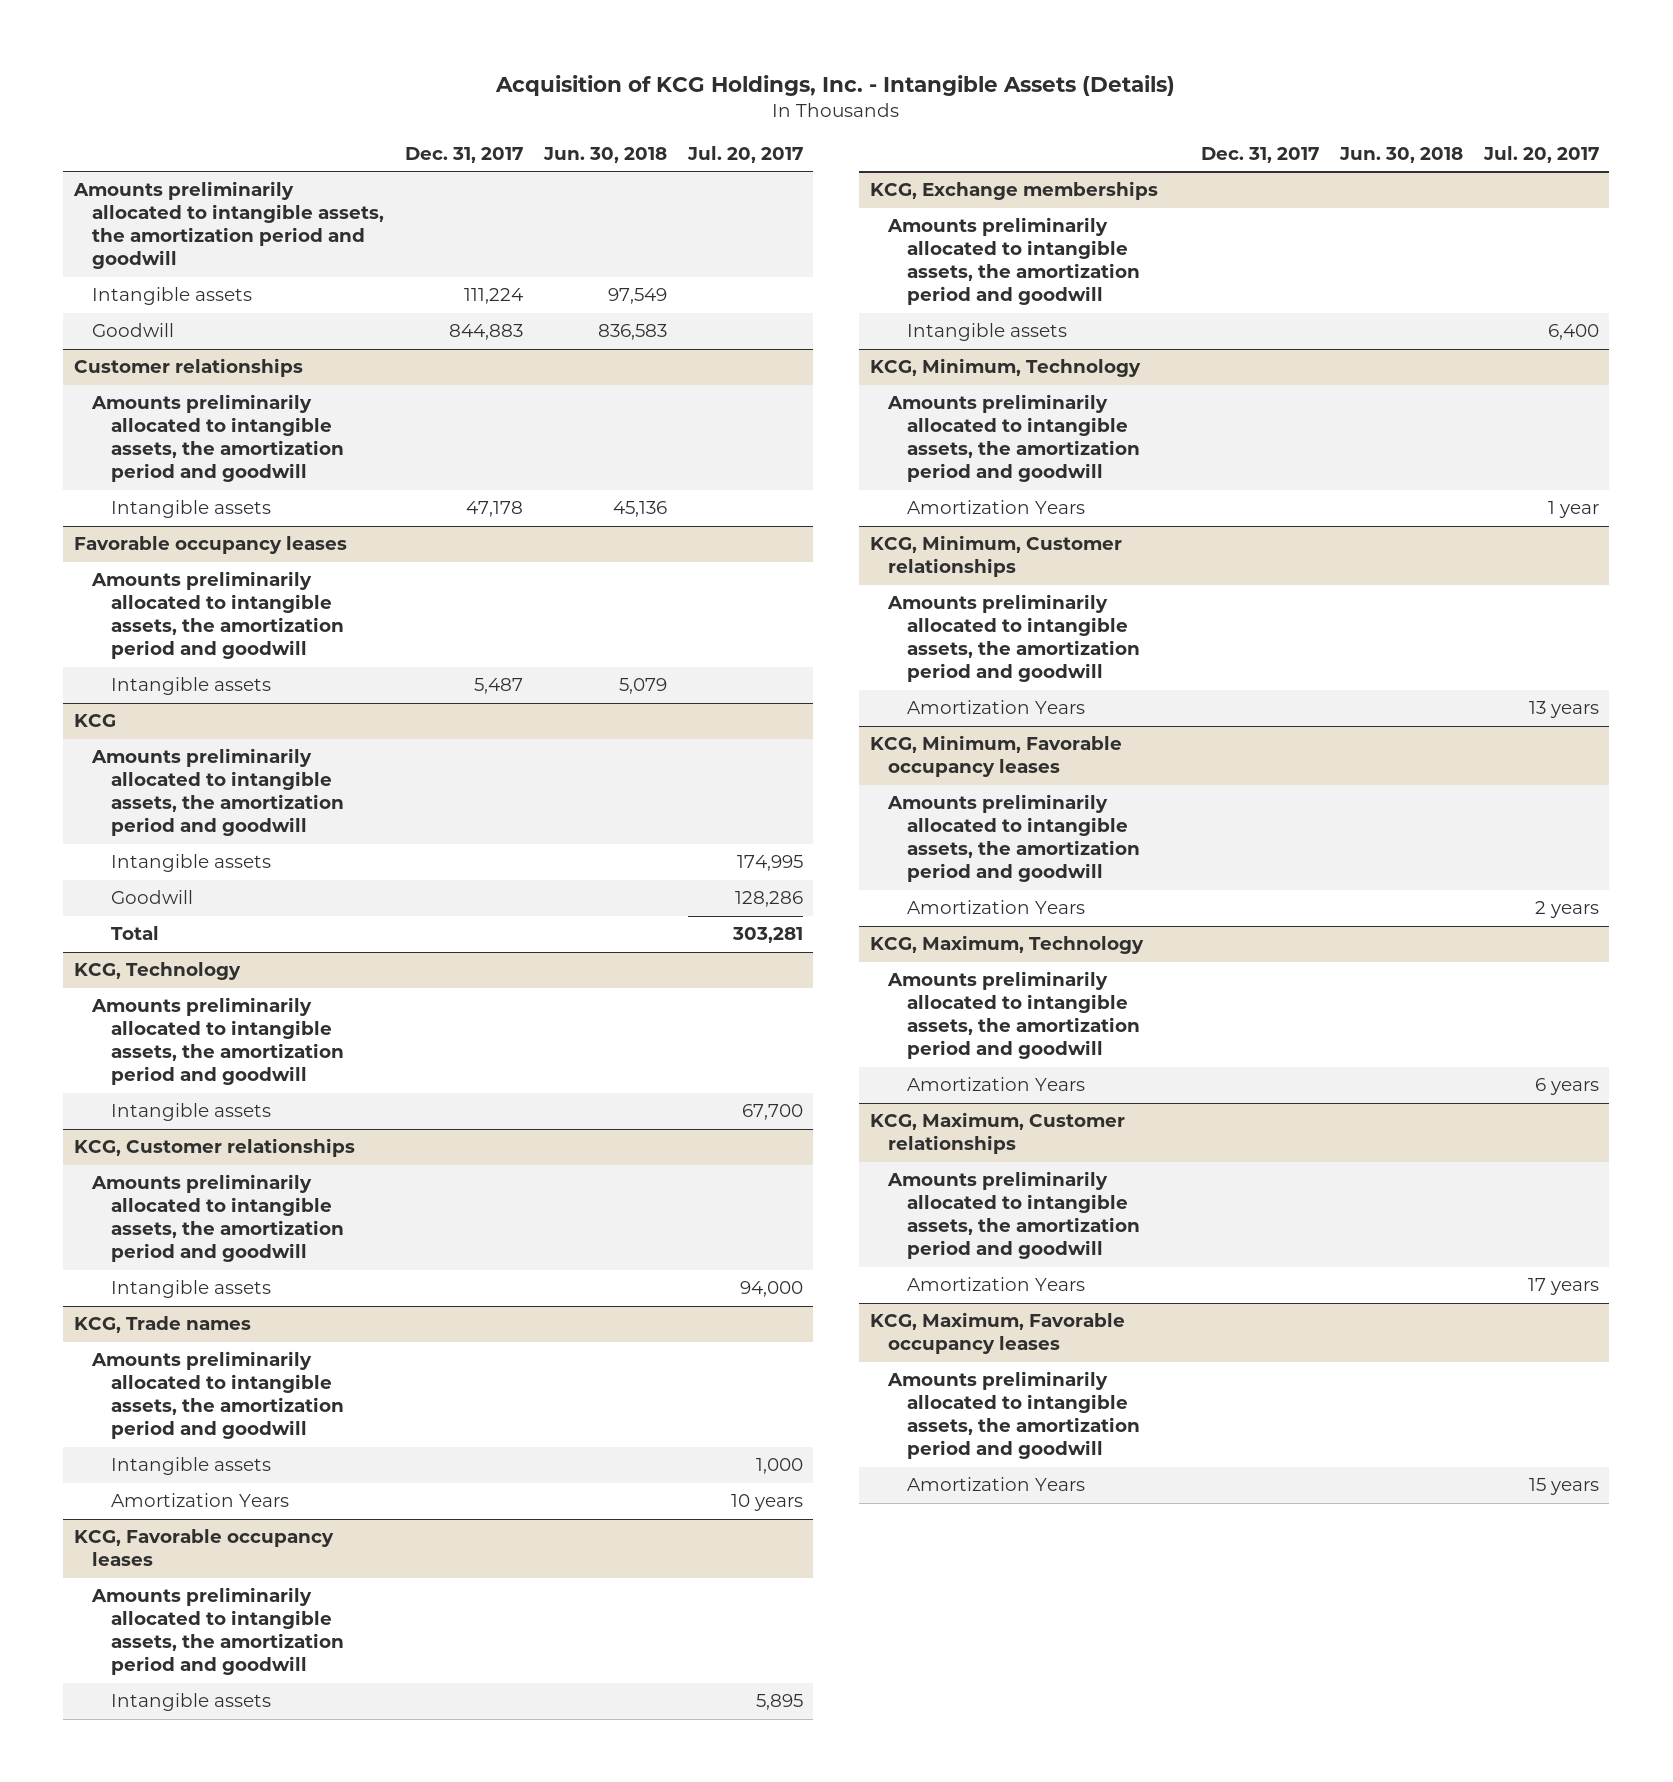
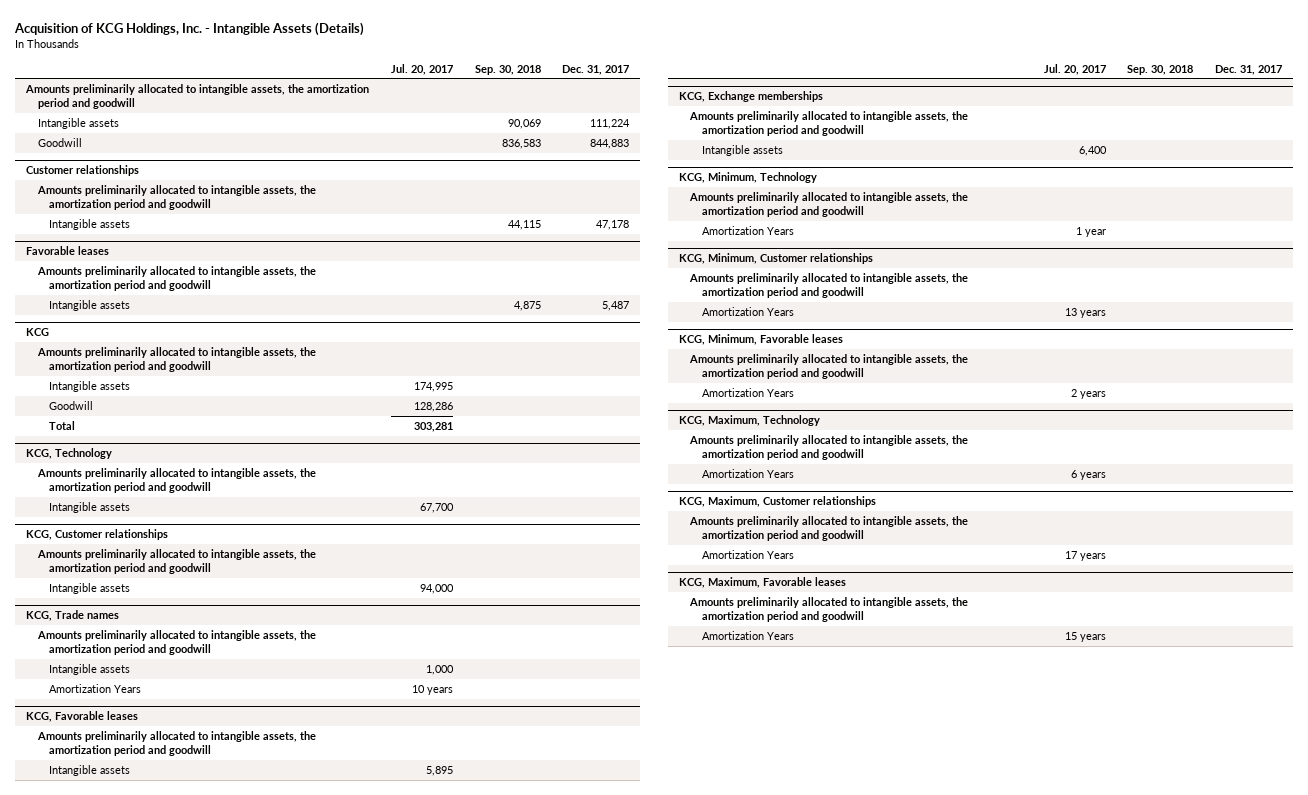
- | Dec. 31, 2017 | Jun. 30, 2018 | Jul. 20, 2017
+ | Jul. 20, 2017 | Sep. 30, 2018 | Dec. 31, 2017
- Favorable occupancy leases
+ Favorable leases
- KCG, Favorable occupancy leases
+ KCG, Favorable leases
- KCG, Minimum, Favorable occupancy leases
+ KCG, Minimum, Favorable leases
- KCG, Maximum, Favorable occupancy leases
+ KCG, Maximum, Favorable leases

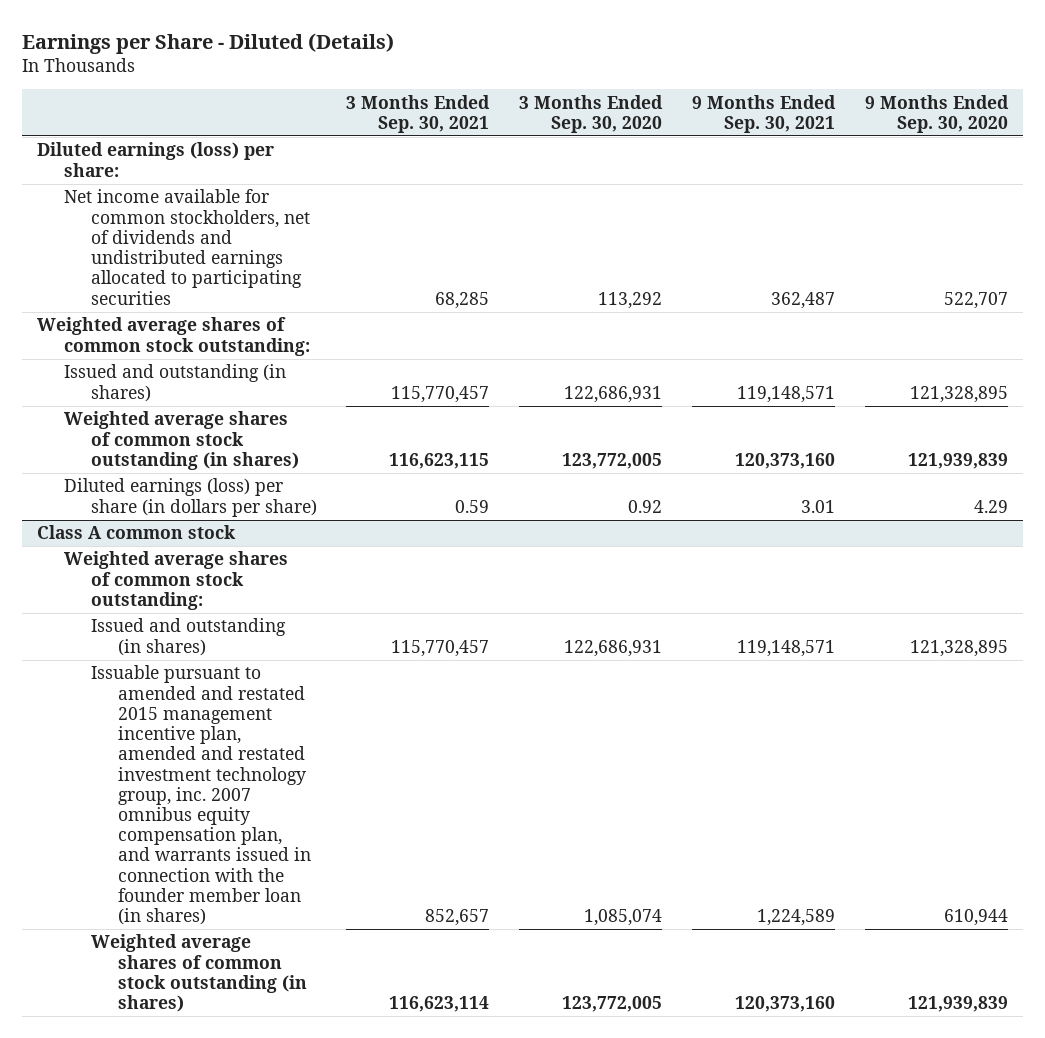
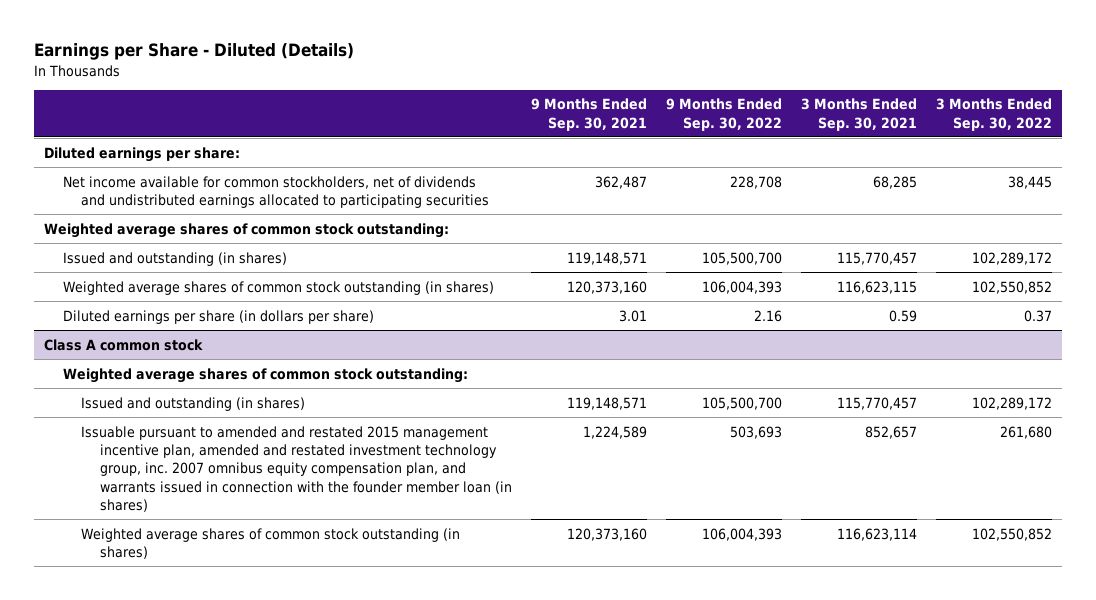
- | 3 Months Ended Sep. 30, 2021 | 3 Months Ended Sep. 30, 2020 | 9 Months Ended Sep. 30, 2021 | 9 Months Ended Sep. 30, 2020
+ | 9 Months Ended Sep. 30, 2021 | 9 Months Ended Sep. 30, 2022 | 3 Months Ended Sep. 30, 2021 | 3 Months Ended Sep. 30, 2022
- Diluted earnings (loss) per share:
+ Diluted earnings per share:
- Diluted earnings (loss) per share (in dollars per share) | 0.59 | 0.92 | 3.01 | 4.29
+ Diluted earnings per share (in dollars per share) | 3.01 | 2.16 | 0.59 | 0.37

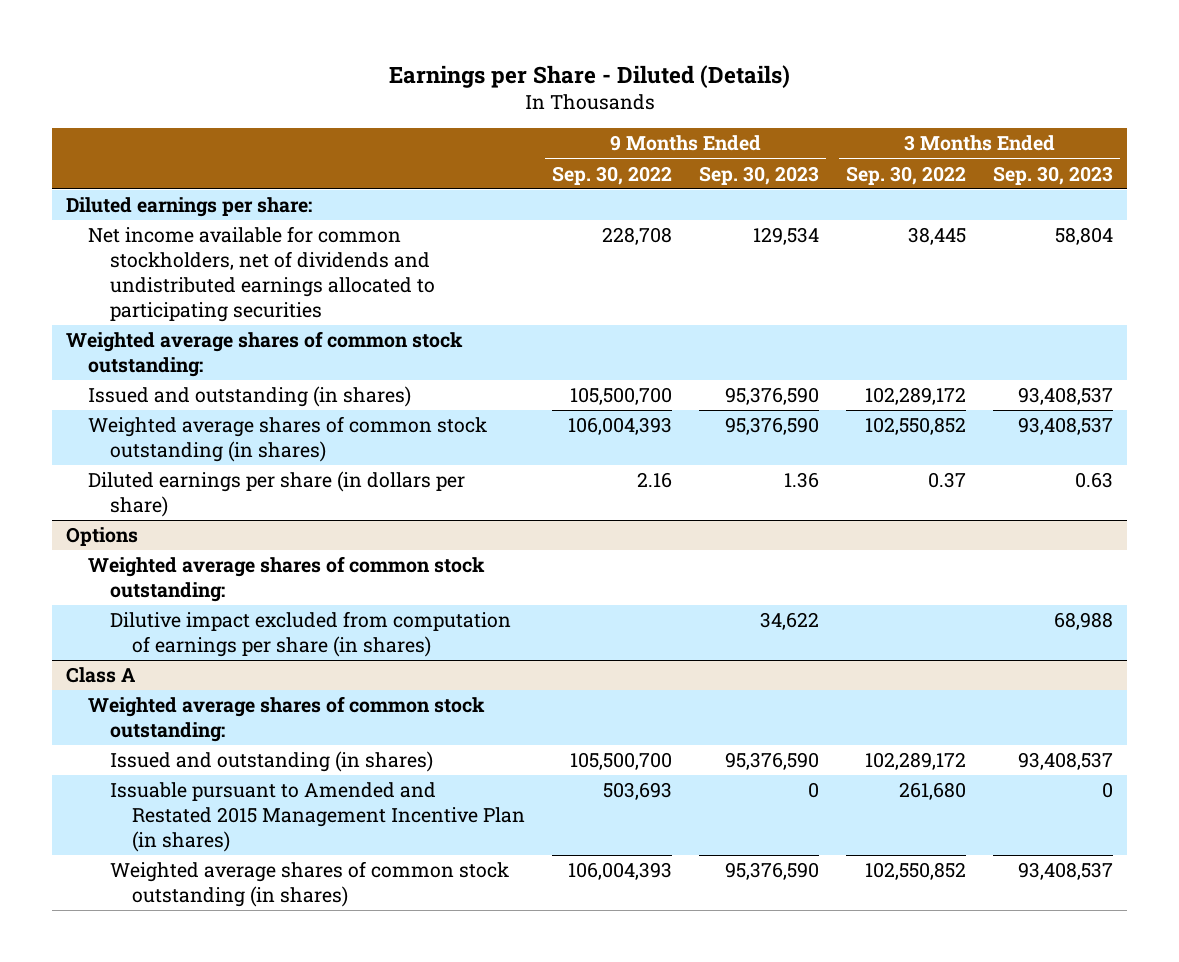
- | 9 Months Ended Sep. 30, 2021 | 9 Months Ended Sep. 30, 2022 | 3 Months Ended Sep. 30, 2021 | 3 Months Ended Sep. 30, 2022
+ | 9 Months Ended Sep. 30, 2022 | 9 Months Ended Sep. 30, 2023 | 3 Months Ended Sep. 30, 2022 | 3 Months Ended Sep. 30, 2023
- Class A common stock
+ Options
+ Dilutive impact excluded from computation of earnings per share (in shares) | | 34,622 | | 68,988
+ Class A
+ Weighted average shares of common stock outstanding:
- Issuable pursuant to amended and restated 2015 management incentive plan, amended and restated investment technology group, inc. 2007 omnibus equity compensation plan, and warrants issued in connection with the founder member loan (in shares) | 1,224,589 | 503,693 | 852,657 | 261,680
+ Issuable pursuant to Amended and Restated 2015 Management Incentive Plan (in shares) | 503,693 | 0 | 261,680 | 0

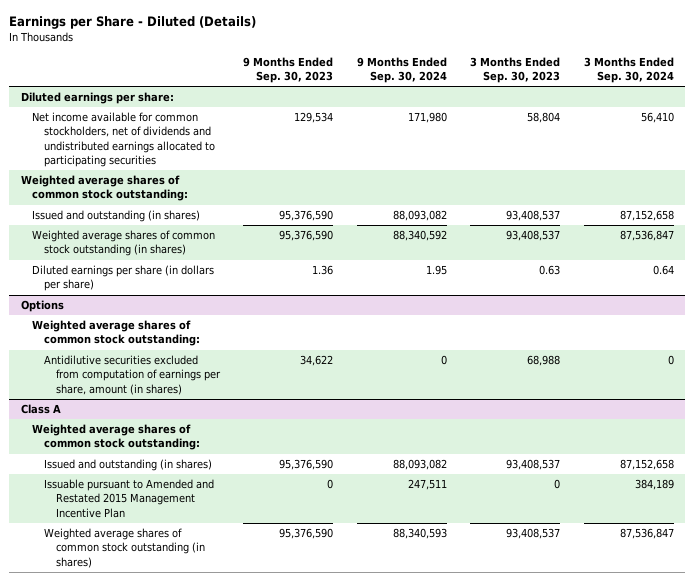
- | 9 Months Ended Sep. 30, 2022 | 9 Months Ended Sep. 30, 2023 | 3 Months Ended Sep. 30, 2022 | 3 Months Ended Sep. 30, 2023
+ | 9 Months Ended Sep. 30, 2023 | 9 Months Ended Sep. 30, 2024 | 3 Months Ended Sep. 30, 2023 | 3 Months Ended Sep. 30, 2024
@ Options
- Dilutive impact excluded from computation of earnings per share (in shares) | | 34,622 | | 68,988
+ Antidilutive securities excluded from computation of earnings per share, amount (in shares) | 34,622 | 0 | 68,988 | 0
@ Class A
- Issuable pursuant to Amended and Restated 2015 Management Incentive Plan (in shares) | 503,693 | 0 | 261,680 | 0
+ Issuable pursuant to Amended and Restated 2015 Management Incentive Plan | 0 | 247,511 | 0 | 384,189

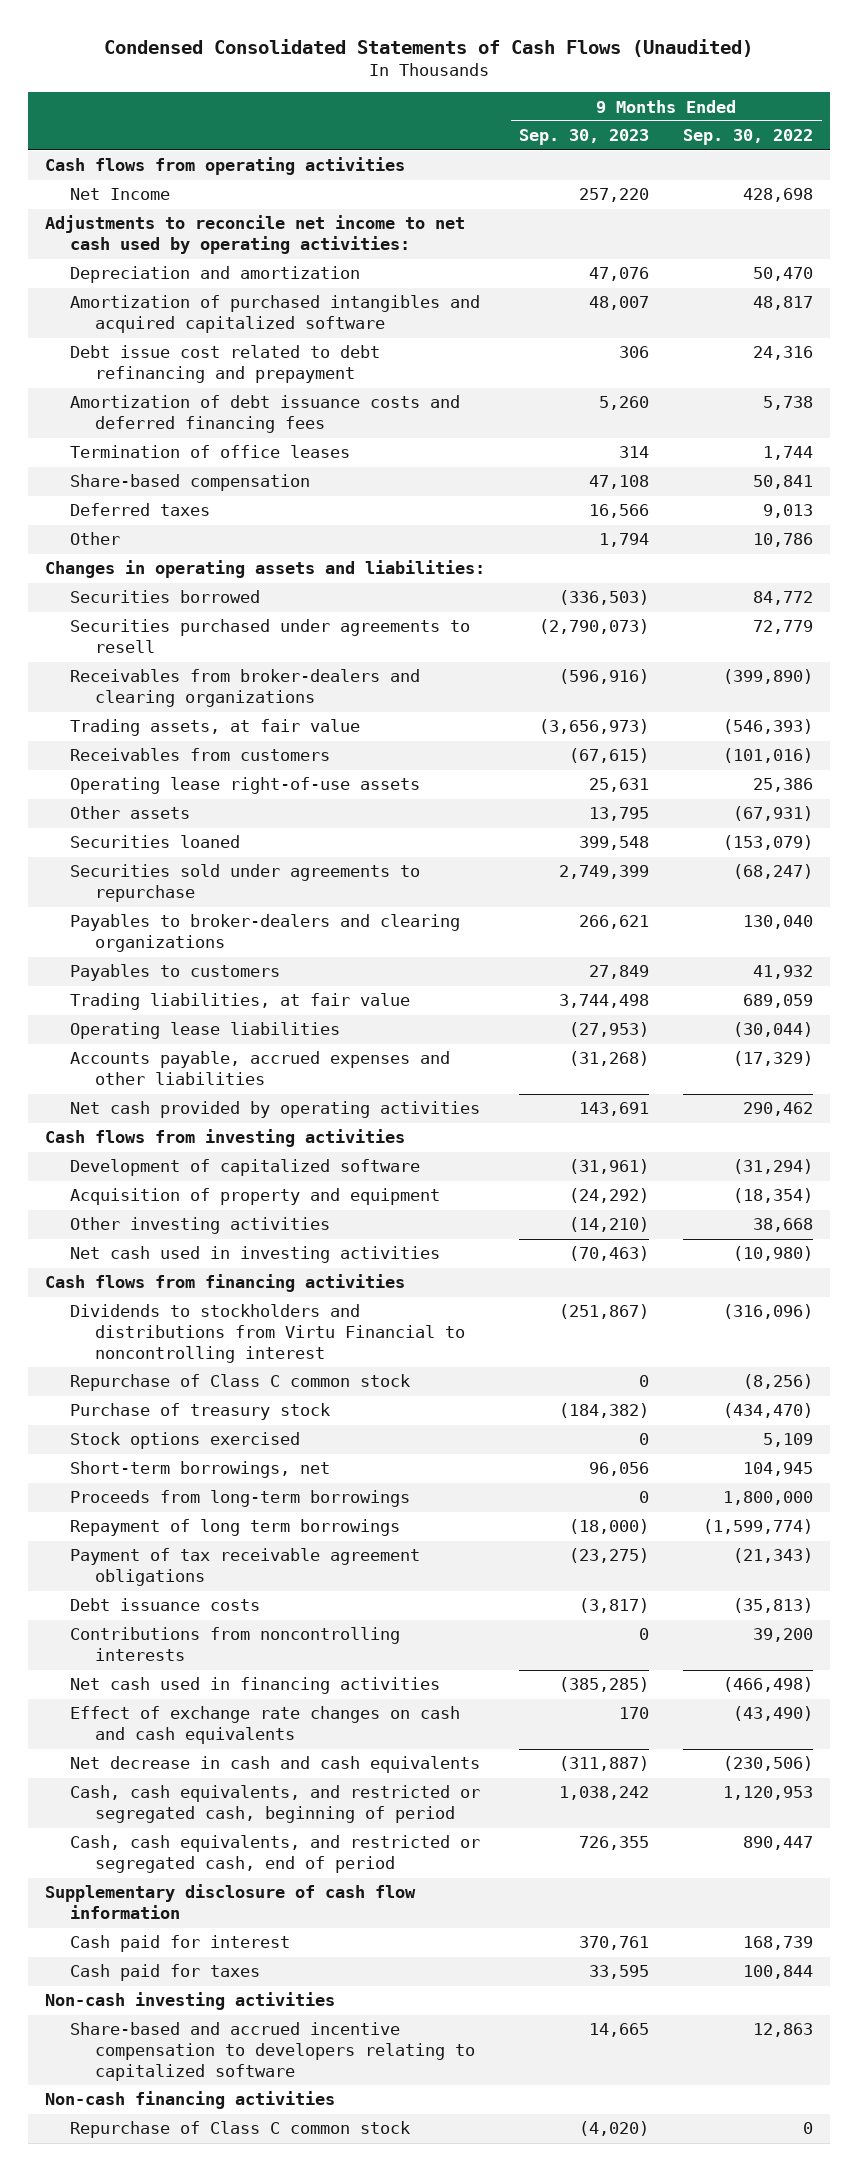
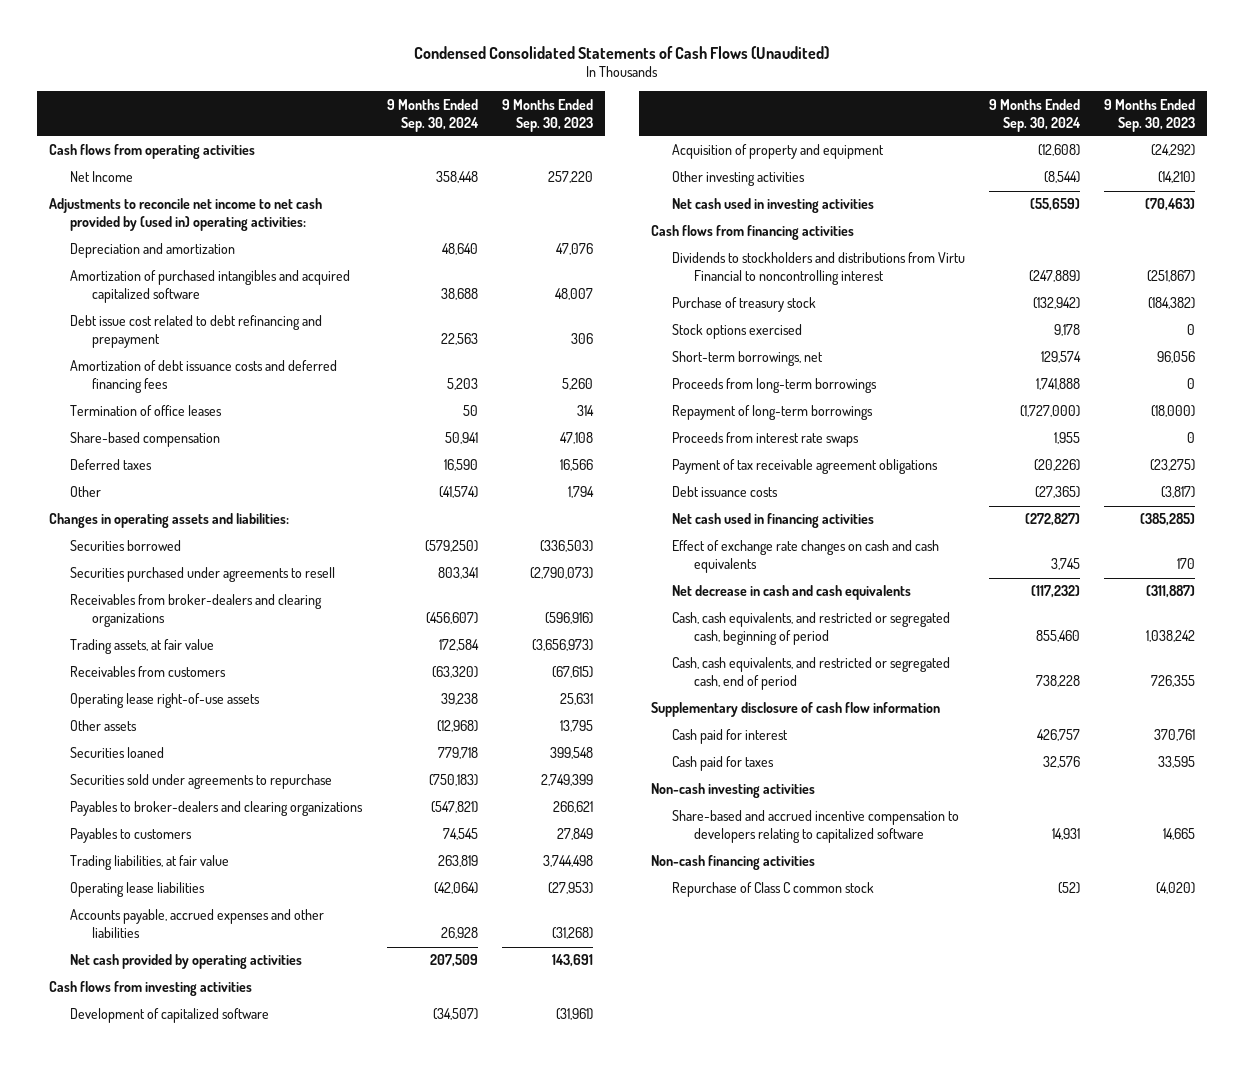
- | 9 Months Ended Sep. 30, 2023 | 9 Months Ended Sep. 30, 2022
+ | 9 Months Ended Sep. 30, 2024 | 9 Months Ended Sep. 30, 2023
- Adjustments to reconcile net income to net cash used by operating activities:
+ Adjustments to reconcile net income to net cash provided by (used in) operating activities:
- Repurchase of Class C common stock | 0 | (8,256)
- Repayment of long term borrowings | (18,000) | (1,599,774)
+ Repayment of long-term borrowings | (1,727,000) | (18,000)
+ Proceeds from interest rate swaps | 1,955 | 0
- Contributions from noncontrolling interests | 0 | 39,200

